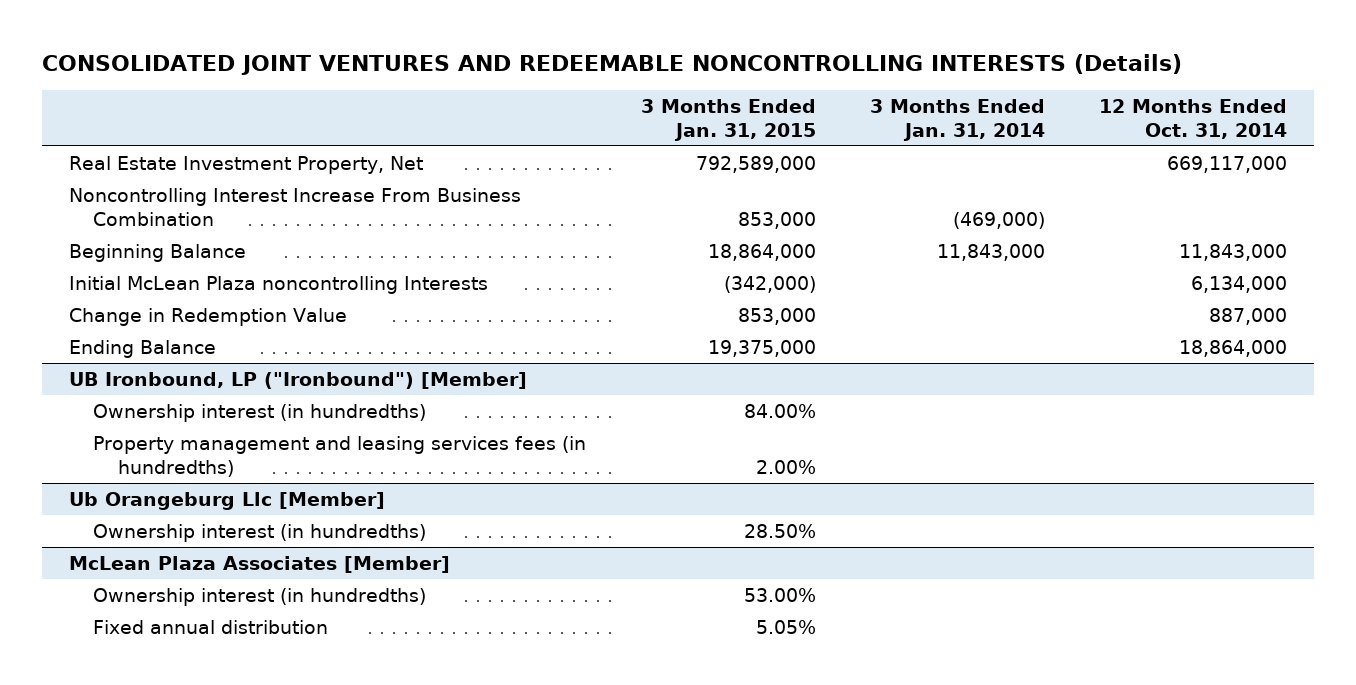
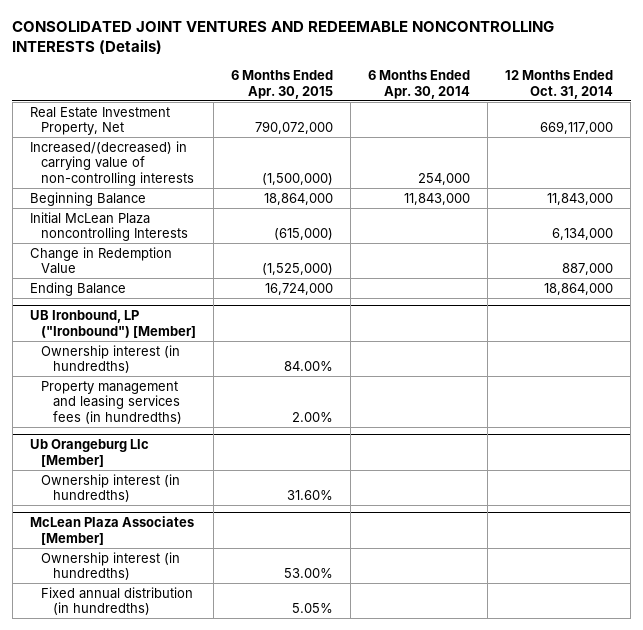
- | 3 Months Ended Jan. 31, 2015 | 3 Months Ended Jan. 31, 2014 | 12 Months Ended Oct. 31, 2014
+ | 6 Months Ended Apr. 30, 2015 | 6 Months Ended Apr. 30, 2014 | 12 Months Ended Oct. 31, 2014
- Noncontrolling Interest Increase From Business Combination | 853,000 | (469,000) |
+ Increased/(decreased) in carrying value of non-controlling interests | (1,500,000) | 254,000 |
@ McLean Plaza Associates [Member]
- Fixed annual distribution | 5.05% | |
+ Fixed annual distribution (in hundredths) | 5.05% | |

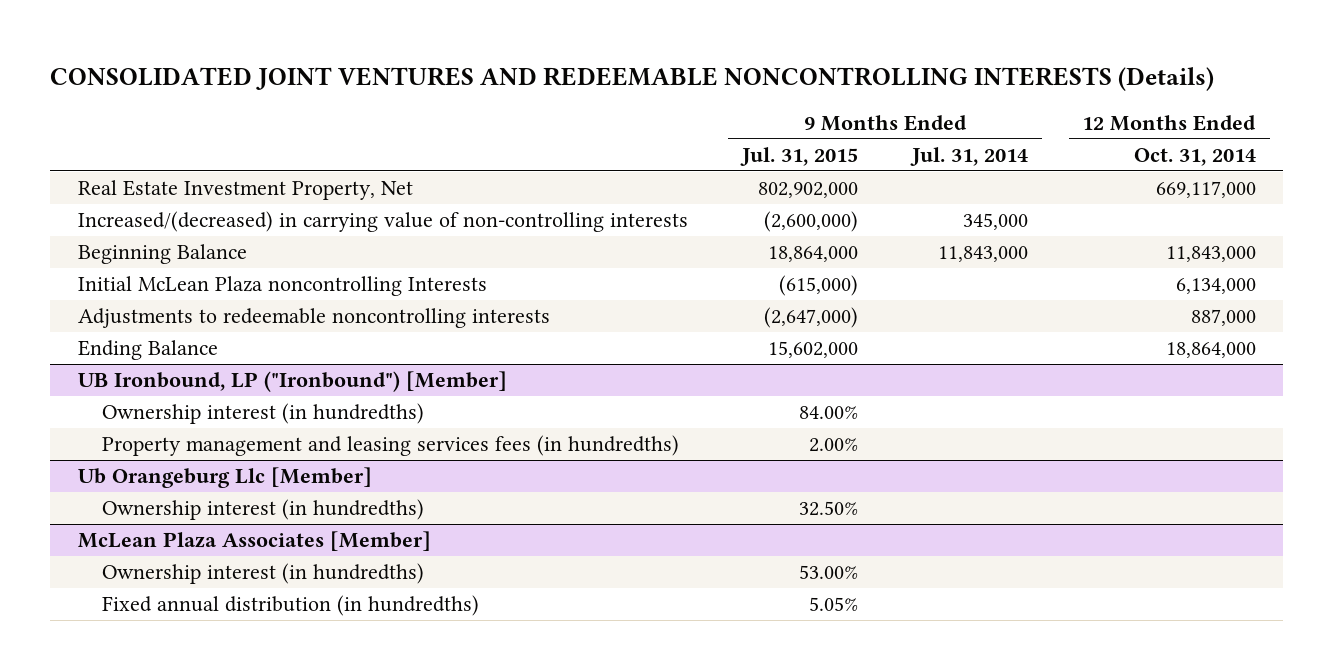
- | 6 Months Ended Apr. 30, 2015 | 6 Months Ended Apr. 30, 2014 | 12 Months Ended Oct. 31, 2014
+ | 9 Months Ended Jul. 31, 2015 | 9 Months Ended Jul. 31, 2014 | 12 Months Ended Oct. 31, 2014
- Change in Redemption Value | (1,525,000) | | 887,000
+ Adjustments to redeemable noncontrolling interests | (2,647,000) | | 887,000

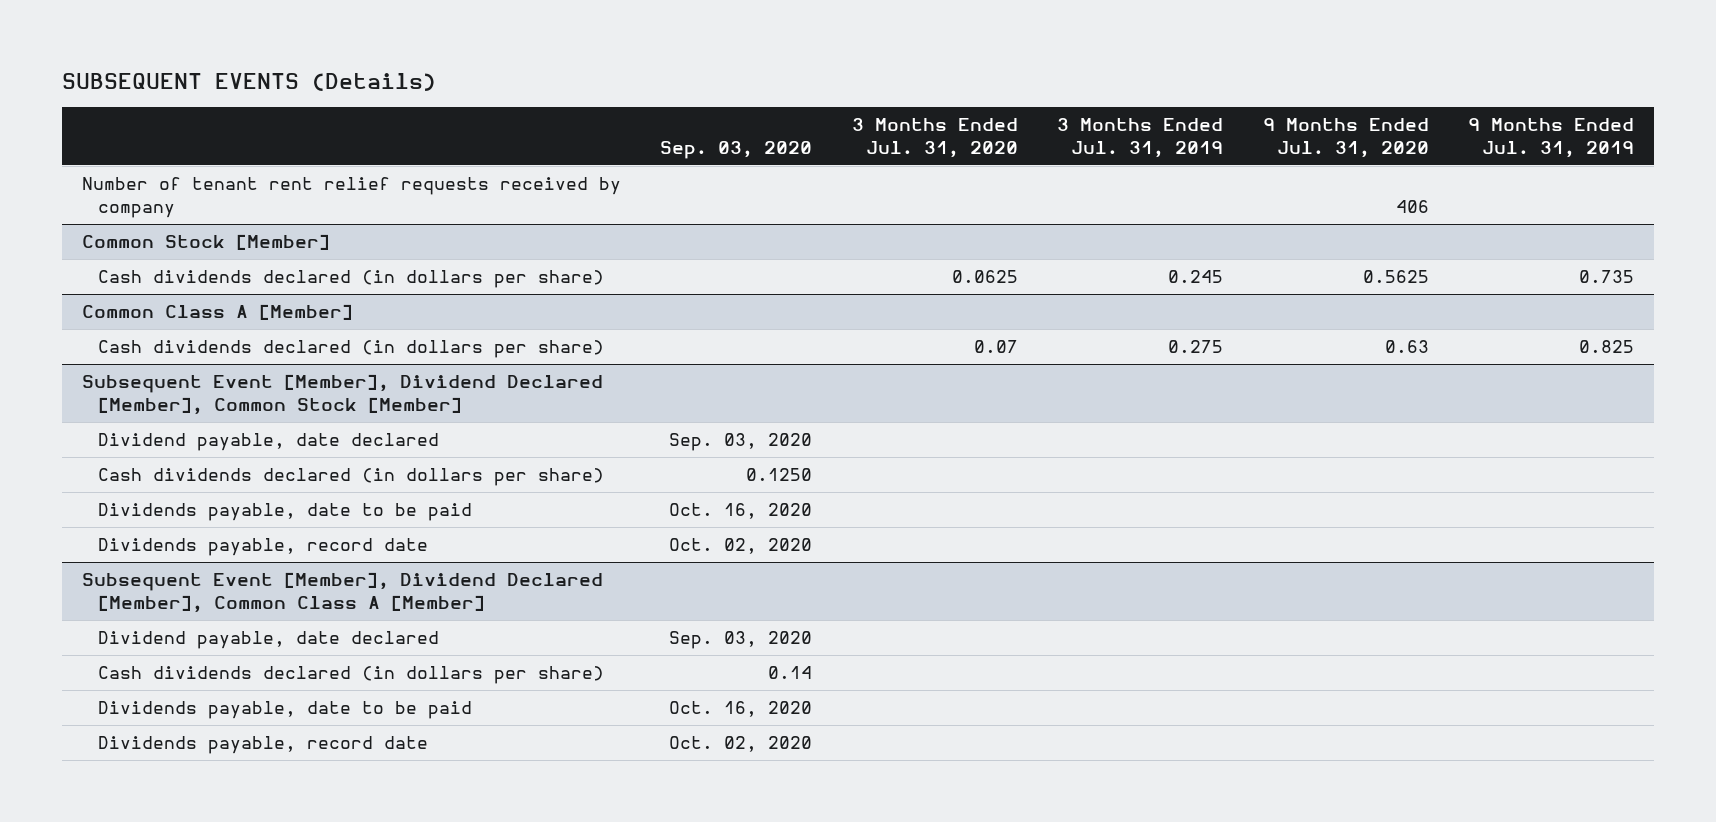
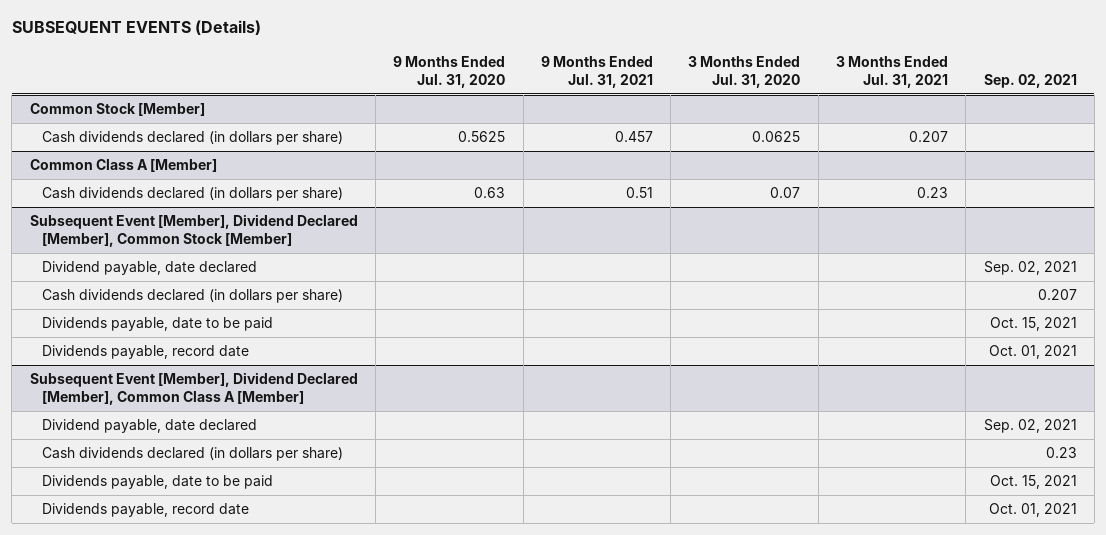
- | Sep. 03, 2020 | 3 Months Ended Jul. 31, 2020 | 3 Months Ended Jul. 31, 2019 | 9 Months Ended Jul. 31, 2020 | 9 Months Ended Jul. 31, 2019
+ | 9 Months Ended Jul. 31, 2020 | 9 Months Ended Jul. 31, 2021 | 3 Months Ended Jul. 31, 2020 | 3 Months Ended Jul. 31, 2021 | Sep. 02, 2021
- Number of tenant rent relief requests received by company | | | | 406 |

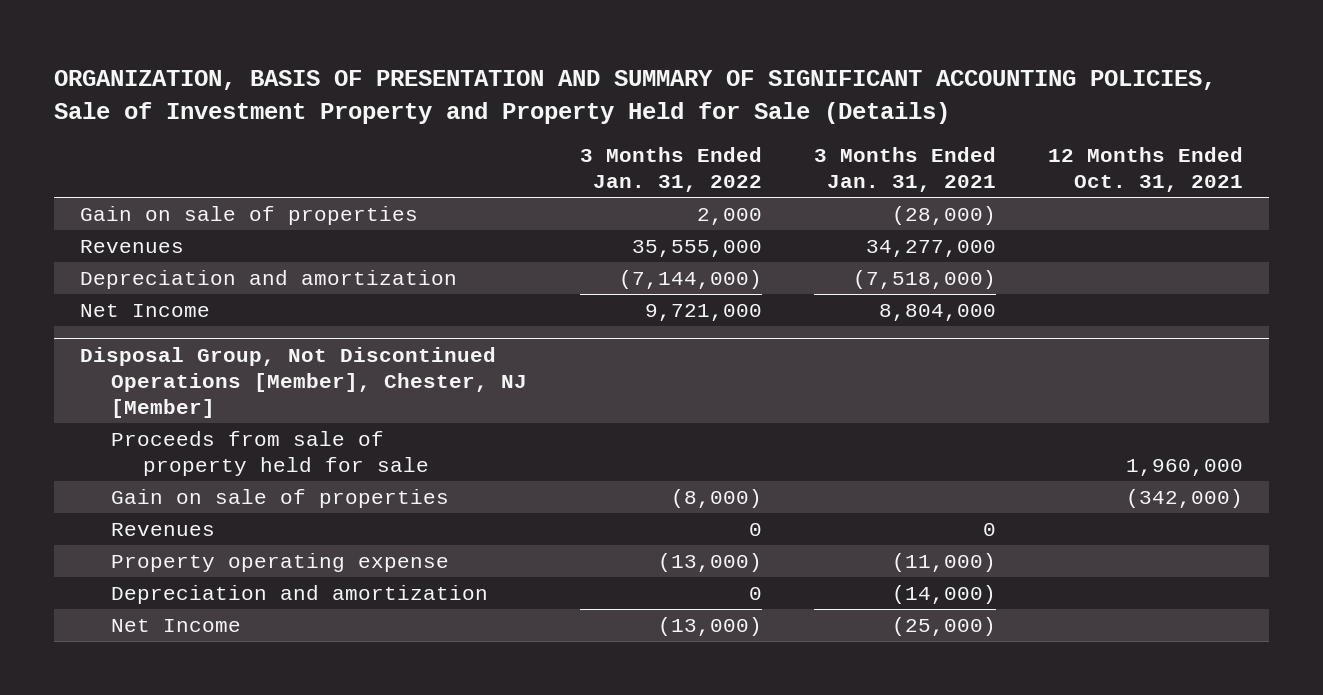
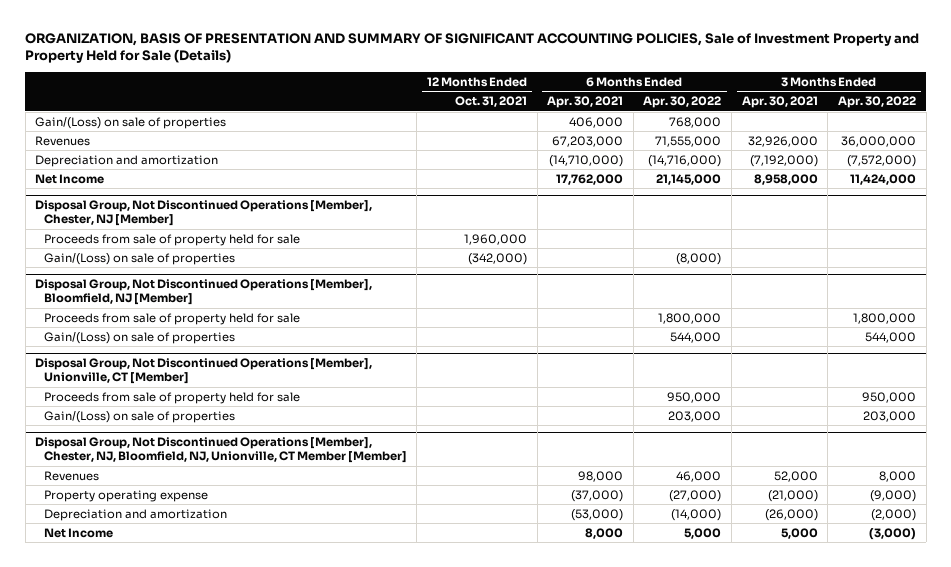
- | 3 Months Ended Jan. 31, 2022 | 3 Months Ended Jan. 31, 2021 | 12 Months Ended Oct. 31, 2021
+ | 12 Months Ended Oct. 31, 2021 | 6 Months Ended Apr. 30, 2021 | 6 Months Ended Apr. 30, 2022 | 3 Months Ended Apr. 30, 2021 | 3 Months Ended Apr. 30, 2022
- Gain on sale of properties | 2,000 | (28,000) |
+ Gain/(Loss) on sale of properties | | 406,000 | 768,000 | |
@ Disposal Group, Not Discontinued Operations [Member], Chester, NJ [Member]
- Gain on sale of properties | (8,000) | | (342,000)
- Revenues | 0 | 0 |
- Property operating expense | (13,000) | (11,000) |
- Depreciation and amortization | 0 | (14,000) |
- Net Income | (13,000) | (25,000) |
+ Gain/(Loss) on sale of properties | (342,000) | | (8,000) | |
+ Disposal Group, Not Discontinued Operations [Member], Bloomfield, NJ [Member]
+ Proceeds from sale of property held for sale | | | 1,800,000 | | 1,800,000
+ Gain/(Loss) on sale of properties | | | 544,000 | | 544,000
+ Disposal Group, Not Discontinued Operations [Member], Unionville, CT [Member]
+ Proceeds from sale of property held for sale | | | 950,000 | | 950,000
+ Gain/(Loss) on sale of properties | | | 203,000 | | 203,000
+ Disposal Group, Not Discontinued Operations [Member], Chester, NJ, Bloomfield, NJ, Unionville, CT Member [Member]
+ Revenues | | 98,000 | 46,000 | 52,000 | 8,000
+ Property operating expense | | (37,000) | (27,000) | (21,000) | (9,000)
+ Depreciation and amortization | | (53,000) | (14,000) | (26,000) | (2,000)
+ Net Income | | 8,000 | 5,000 | 5,000 | (3,000)

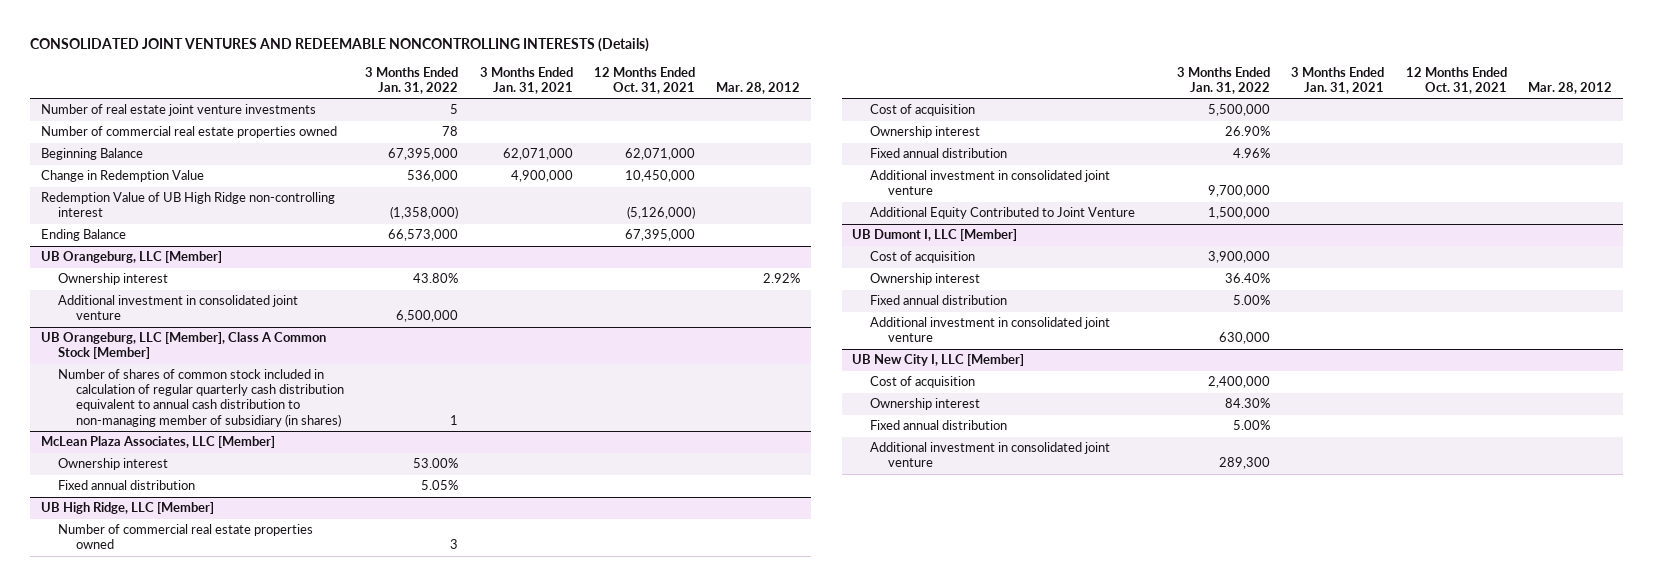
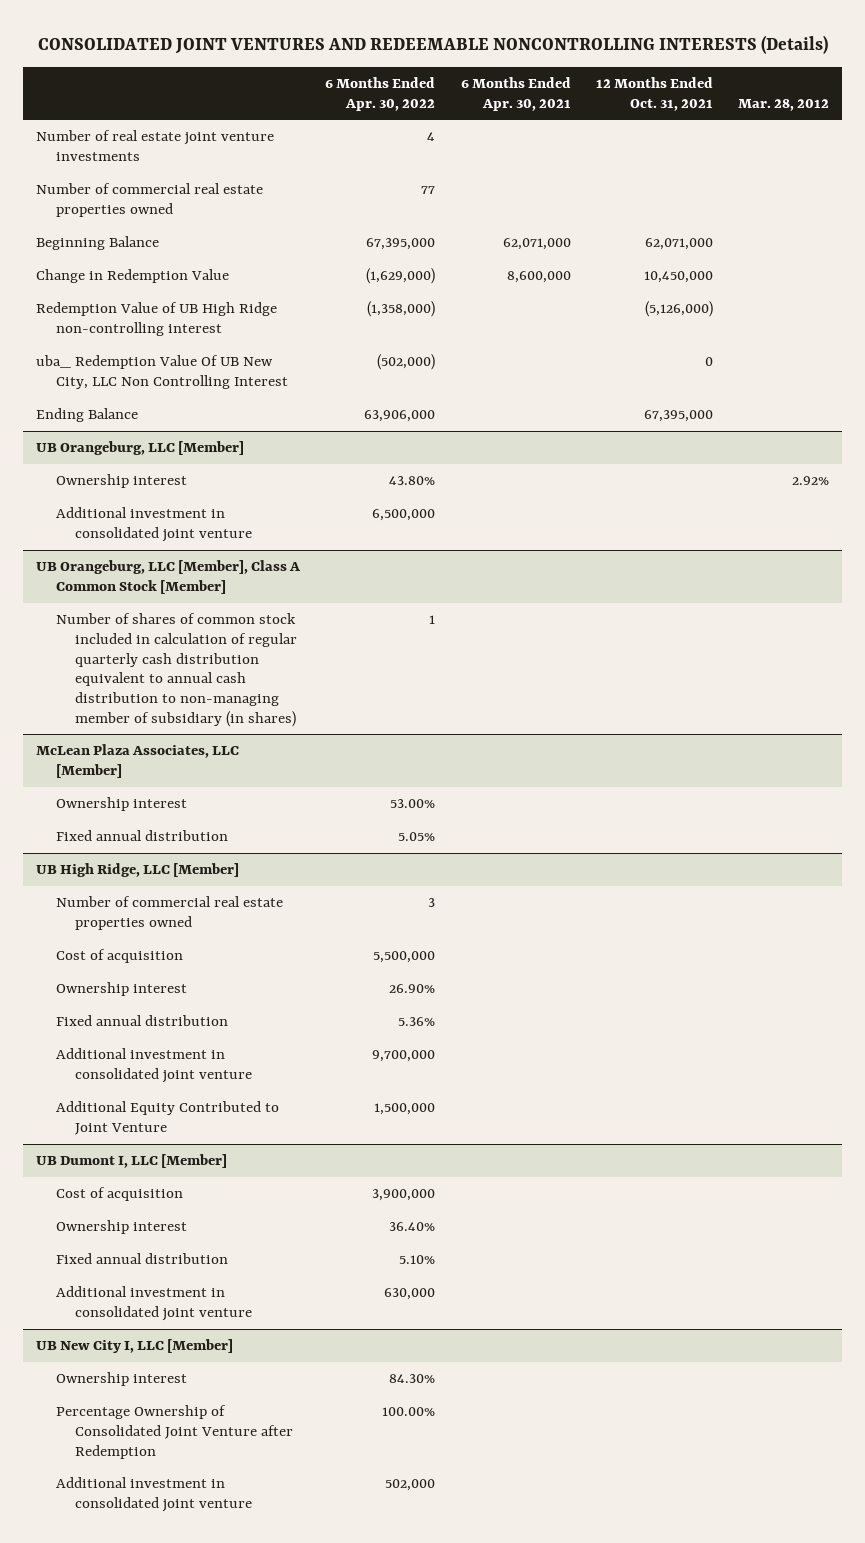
- | 3 Months Ended Jan. 31, 2022 | 3 Months Ended Jan. 31, 2021 | 12 Months Ended Oct. 31, 2021 | Mar. 28, 2012
+ | 6 Months Ended Apr. 30, 2022 | 6 Months Ended Apr. 30, 2021 | 12 Months Ended Oct. 31, 2021 | Mar. 28, 2012
+ uba_ Redemption Value Of UB New City, LLC Non Controlling Interest | (502,000) | | 0 |
@ UB New City I, LLC [Member]
- Cost of acquisition | 2,400,000 | | |
- Fixed annual distribution | 5.00% | | |
+ Percentage Ownership of Consolidated Joint Venture after Redemption | 100.00% | | |

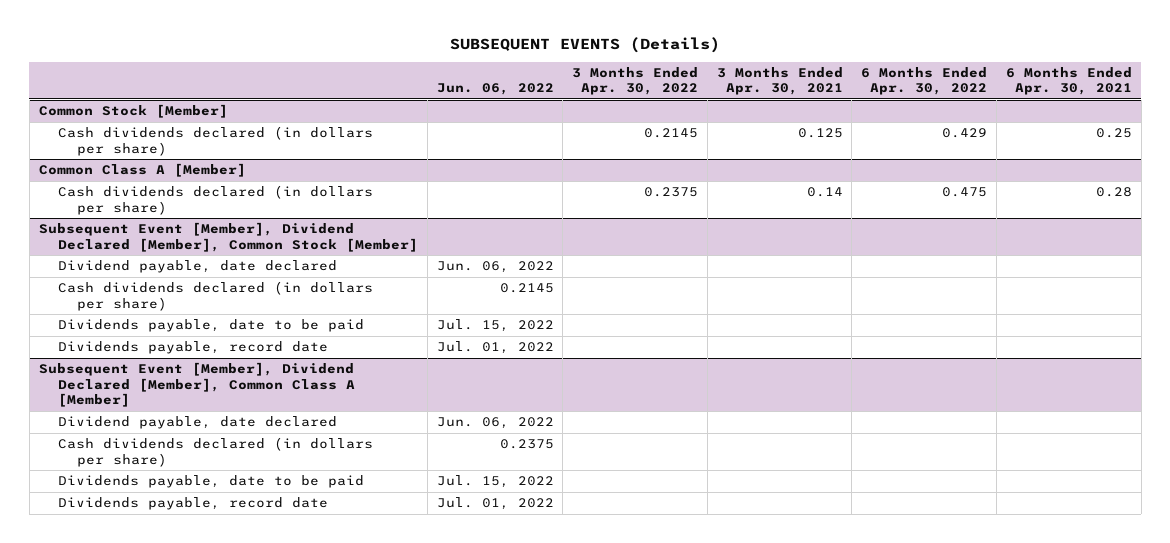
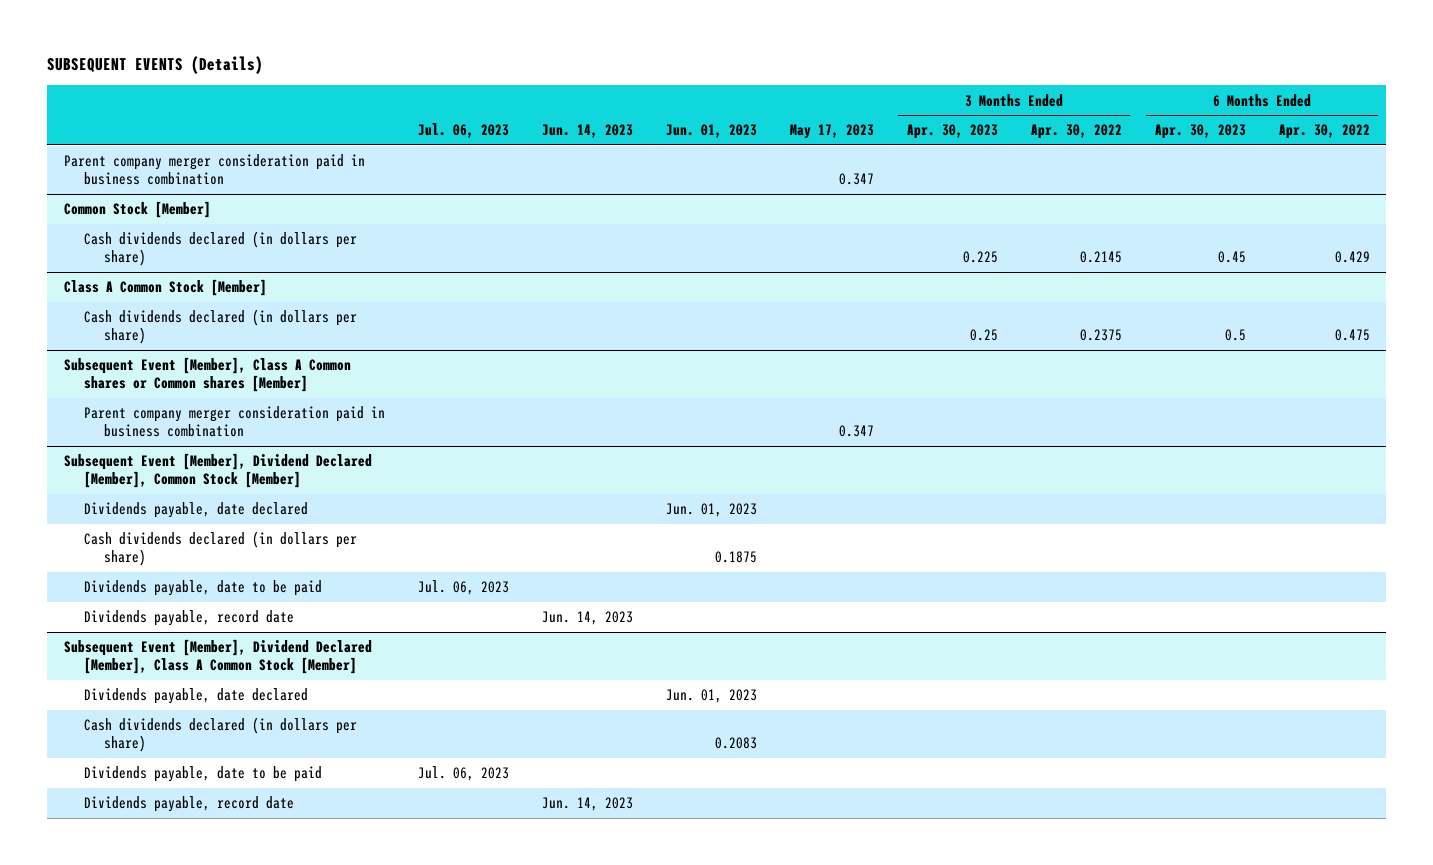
- | Jun. 06, 2022 | 3 Months Ended Apr. 30, 2022 | 3 Months Ended Apr. 30, 2021 | 6 Months Ended Apr. 30, 2022 | 6 Months Ended Apr. 30, 2021
+ | Jul. 06, 2023 | Jun. 14, 2023 | Jun. 01, 2023 | May 17, 2023 | 3 Months Ended Apr. 30, 2023 | 3 Months Ended Apr. 30, 2022 | 6 Months Ended Apr. 30, 2023 | 6 Months Ended Apr. 30, 2022
+ Parent company merger consideration paid in business combination | | | | 0.347 | | | |
- Common Class A [Member]
+ Class A Common Stock [Member]
+ Subsequent Event [Member], Class A Common shares or Common shares [Member]
+ Parent company merger consideration paid in business combination | | | | 0.347 | | | |
@ Subsequent Event [Member], Dividend Declared [Member], Common Stock [Member]
- Dividend payable, date declared | Jun. 06, 2022 | | | |
+ Dividends payable, date declared | | | Jun. 01, 2023 | | | | |
- Subsequent Event [Member], Dividend Declared [Member], Common Class A [Member]
- Dividend payable, date declared | Jun. 06, 2022 | | | |
+ Subsequent Event [Member], Dividend Declared [Member], Class A Common Stock [Member]
+ Dividends payable, date declared | | | Jun. 01, 2023 | | | | |

